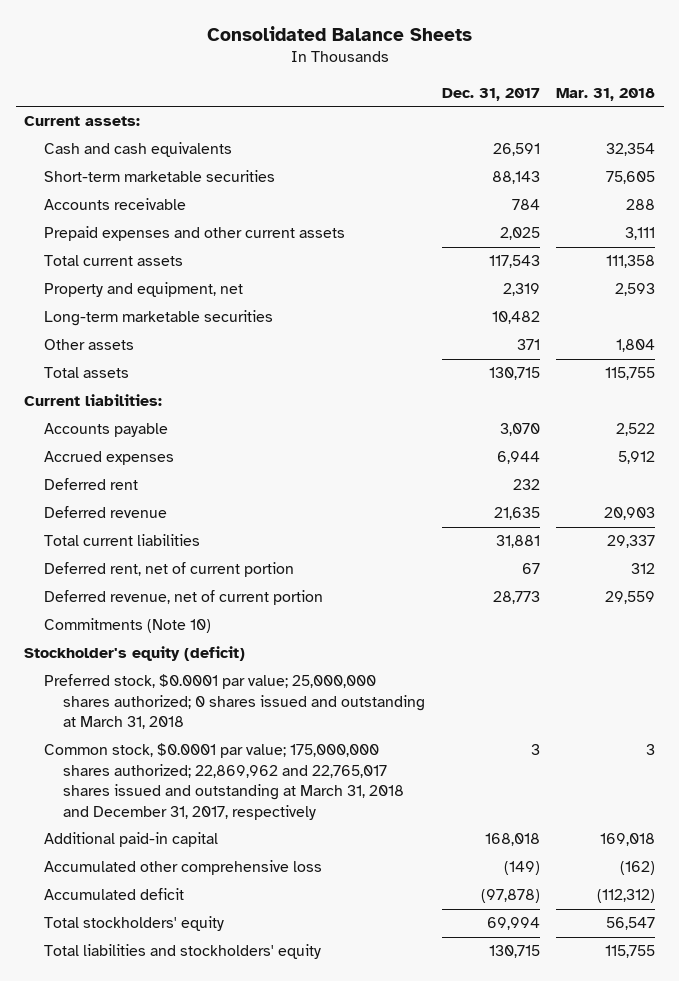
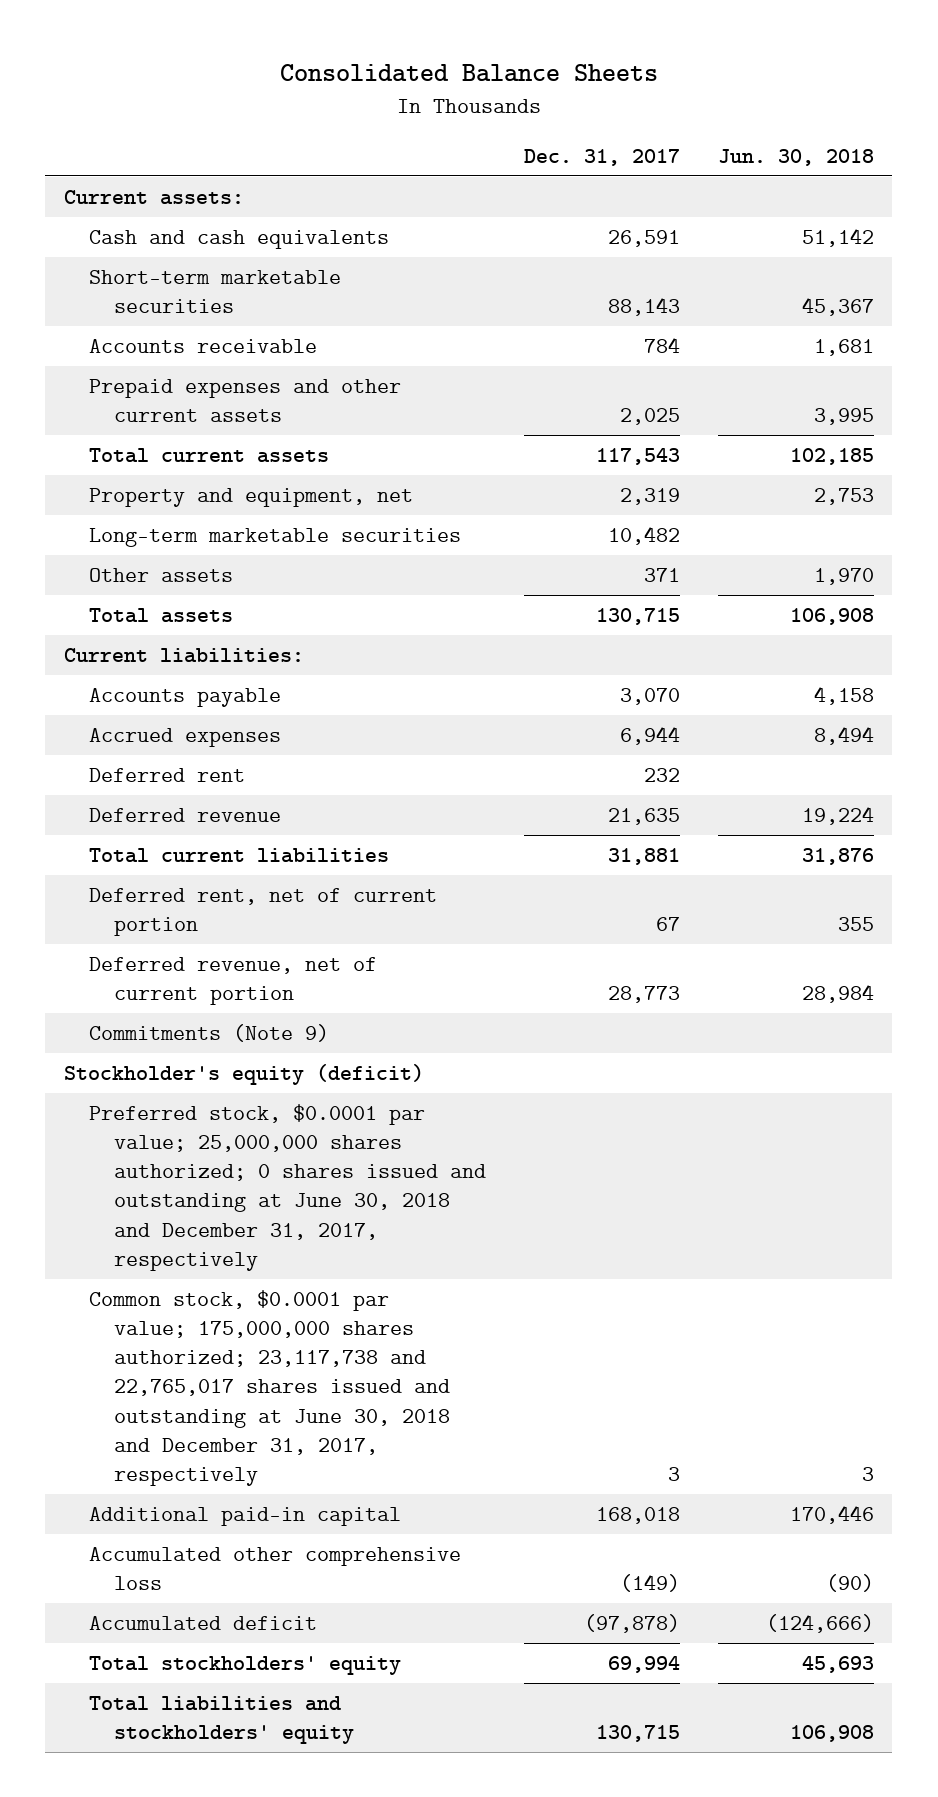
- | Dec. 31, 2017 | Mar. 31, 2018
+ | Dec. 31, 2017 | Jun. 30, 2018
- Commitments (Note 10)
+ Commitments (Note 9)
- Preferred stock, $0.0001 par value; 25,000,000 shares authorized; 0 shares issued and outstanding at March 31, 2018
- Common stock, $0.0001 par value; 175,000,000 shares authorized; 22,869,962 and 22,765,017 shares issued and outstanding at March 31, 2018 and December 31, 2017, respectively | 3 | 3
+ Preferred stock, $0.0001 par value; 25,000,000 shares authorized; 0 shares issued and outstanding at June 30, 2018 and December 31, 2017, respectively
+ Common stock, $0.0001 par value; 175,000,000 shares authorized; 23,117,738 and 22,765,017 shares issued and outstanding at June 30, 2018 and December 31, 2017, respectively | 3 | 3

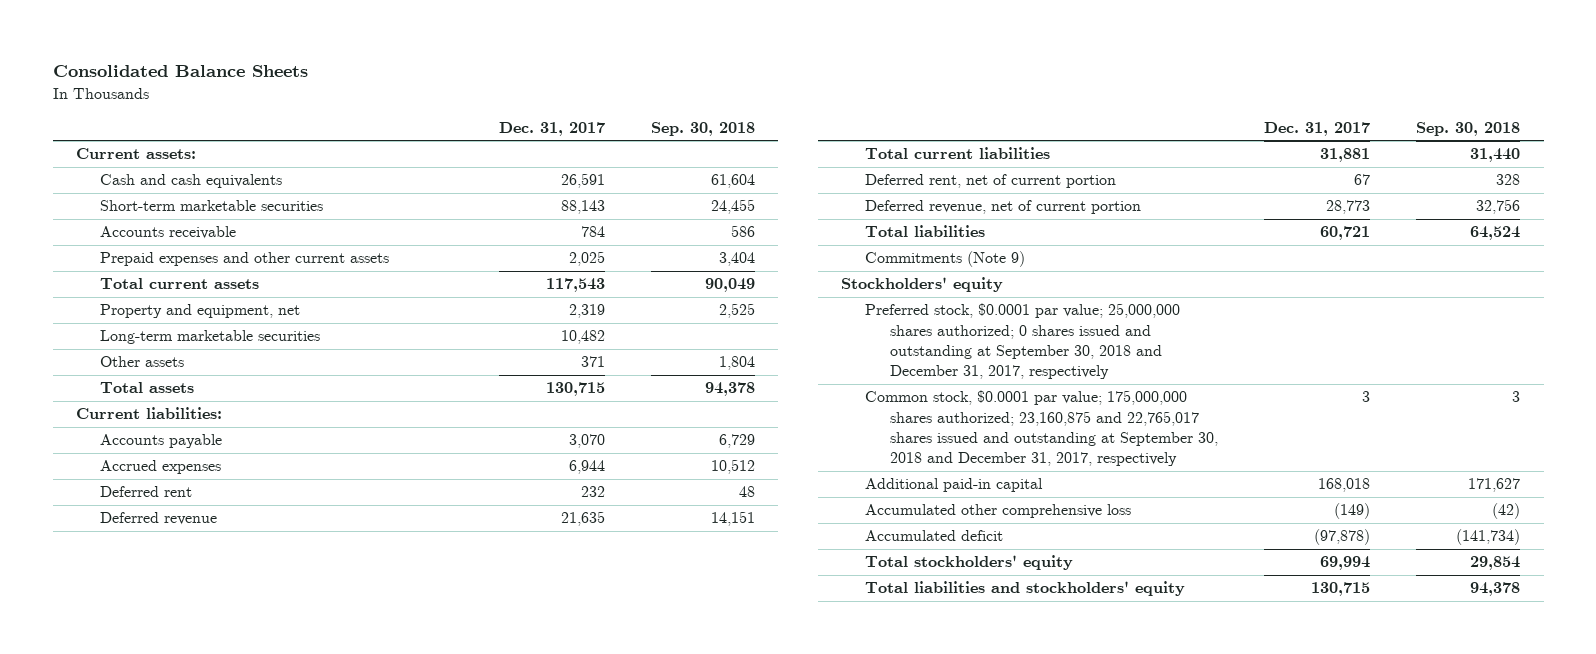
- | Dec. 31, 2017 | Jun. 30, 2018
+ | Dec. 31, 2017 | Sep. 30, 2018
+ Total liabilities | 60,721 | 64,524
- Stockholder's equity (deficit)
- Preferred stock, $0.0001 par value; 25,000,000 shares authorized; 0 shares issued and outstanding at June 30, 2018 and December 31, 2017, respectively
- Common stock, $0.0001 par value; 175,000,000 shares authorized; 23,117,738 and 22,765,017 shares issued and outstanding at June 30, 2018 and December 31, 2017, respectively | 3 | 3
+ Stockholders' equity
+ Preferred stock, $0.0001 par value; 25,000,000 shares authorized; 0 shares issued and outstanding at September 30, 2018 and December 31, 2017, respectively
+ Common stock, $0.0001 par value; 175,000,000 shares authorized; 23,160,875 and 22,765,017 shares issued and outstanding at September 30, 2018 and December 31, 2017, respectively | 3 | 3

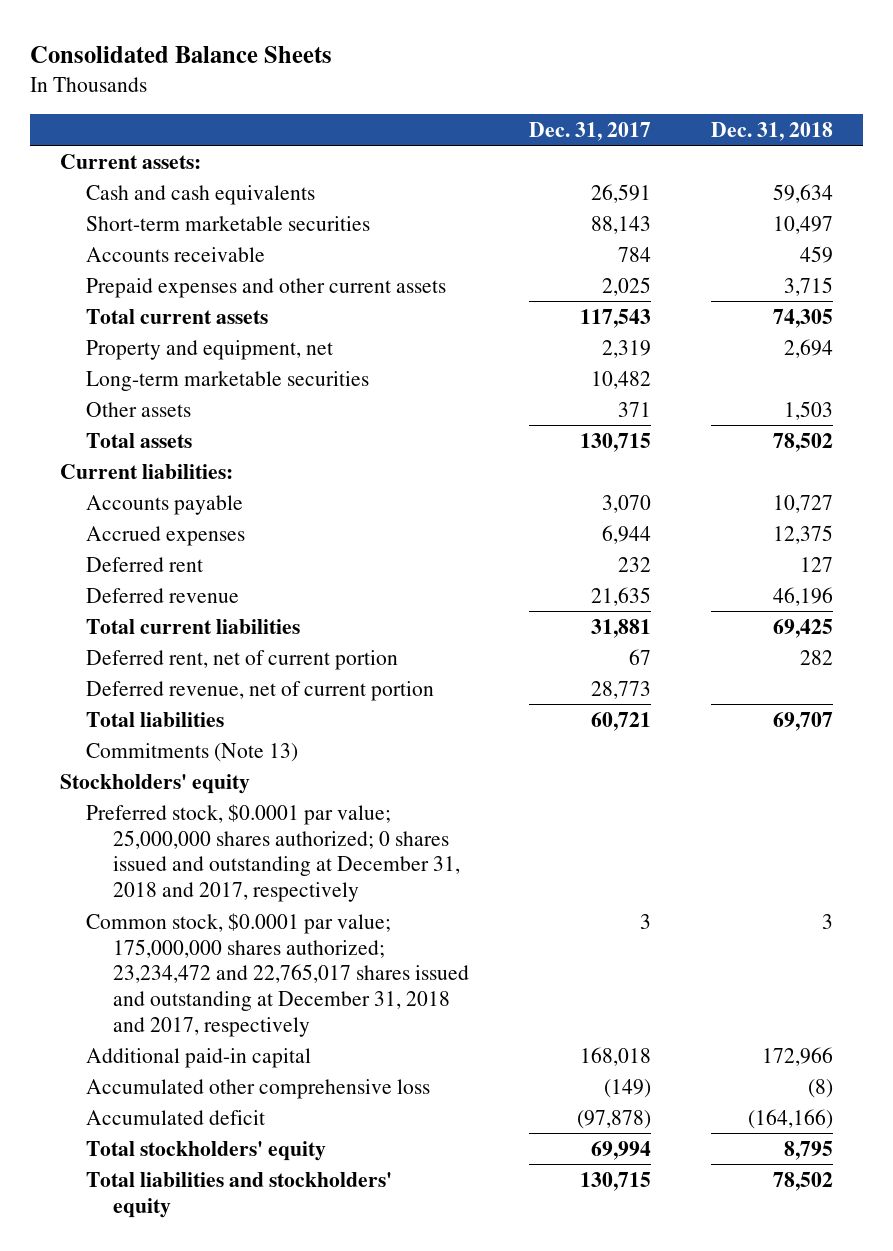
- | Dec. 31, 2017 | Sep. 30, 2018
+ | Dec. 31, 2017 | Dec. 31, 2018
- Commitments (Note 9)
+ Commitments (Note 13)
- Preferred stock, $0.0001 par value; 25,000,000 shares authorized; 0 shares issued and outstanding at September 30, 2018 and December 31, 2017, respectively
- Common stock, $0.0001 par value; 175,000,000 shares authorized; 23,160,875 and 22,765,017 shares issued and outstanding at September 30, 2018 and December 31, 2017, respectively | 3 | 3
+ Preferred stock, $0.0001 par value; 25,000,000 shares authorized; 0 shares issued and outstanding at December 31, 2018 and 2017, respectively
+ Common stock, $0.0001 par value; 175,000,000 shares authorized; 23,234,472 and 22,765,017 shares issued and outstanding at December 31, 2018 and 2017, respectively | 3 | 3

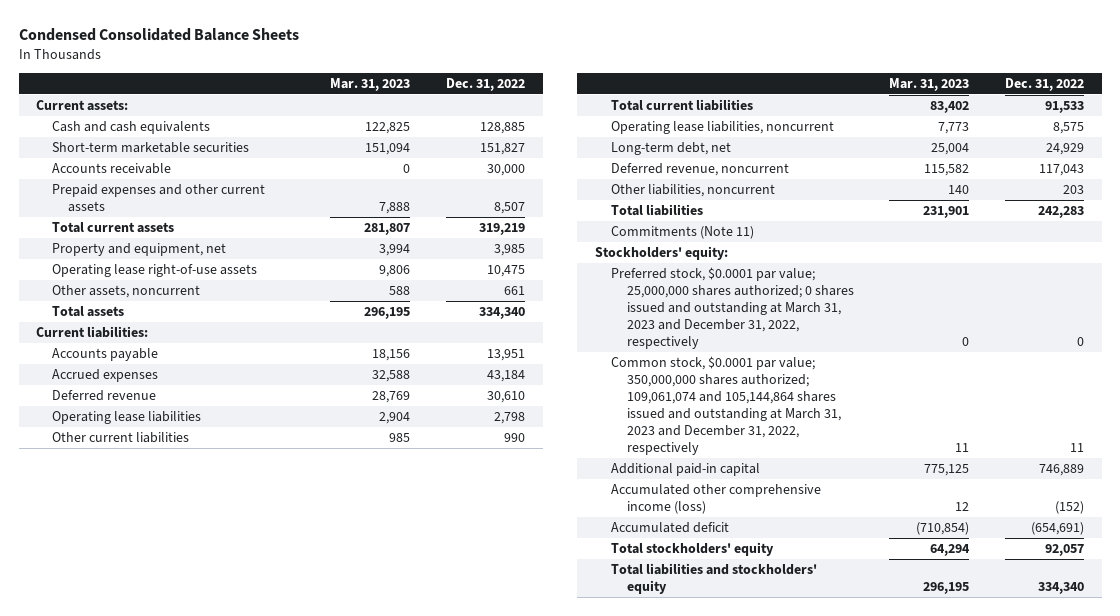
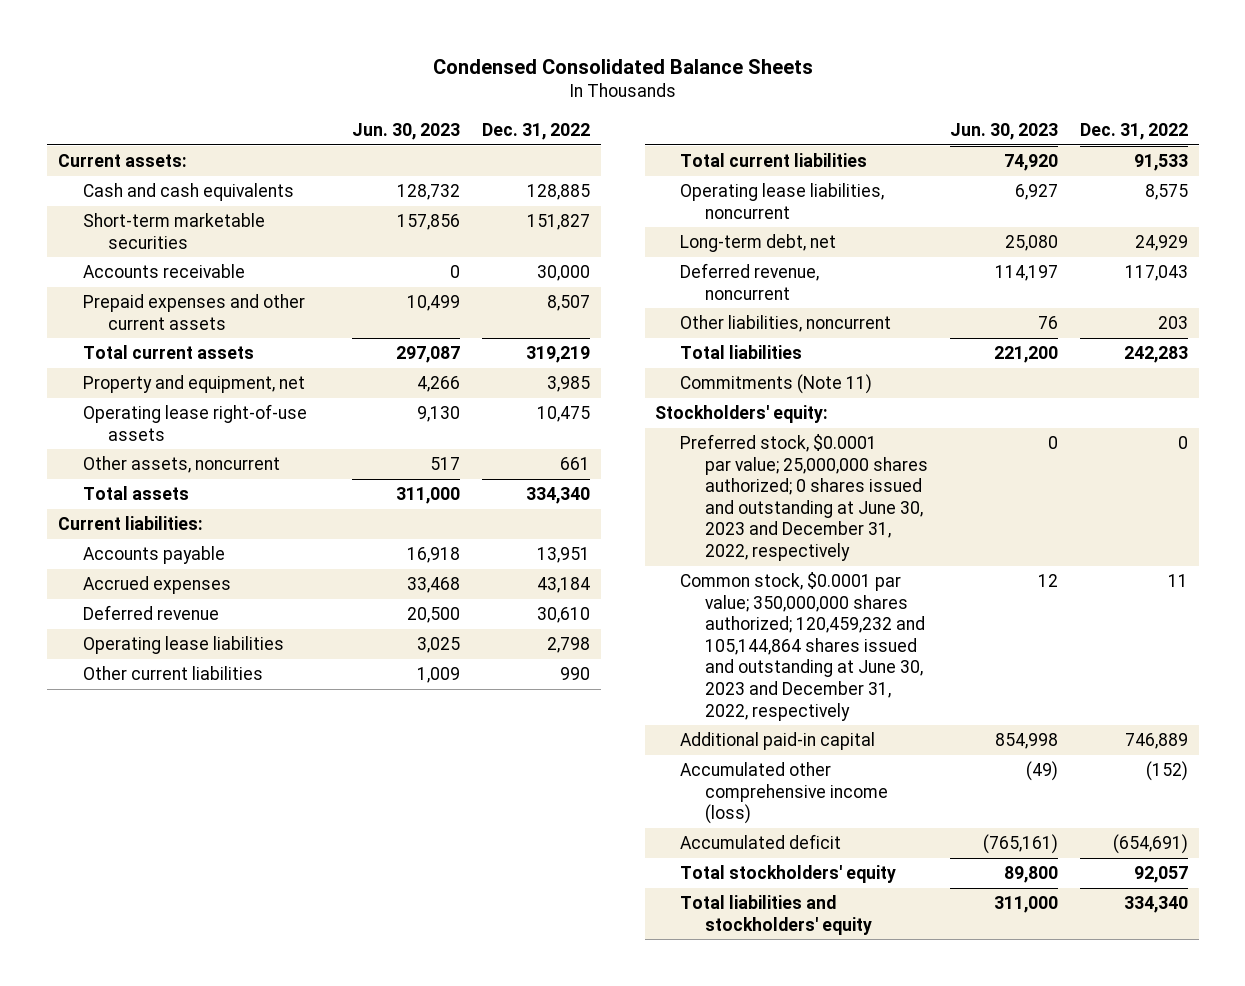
- | Mar. 31, 2023 | Dec. 31, 2022
+ | Jun. 30, 2023 | Dec. 31, 2022
- Preferred stock, $0.0001 par value; 25,000,000 shares authorized; 0 shares issued and outstanding at March 31, 2023 and December 31, 2022, respectively | 0 | 0
- Common stock, $0.0001 par value; 350,000,000 shares authorized; 109,061,074 and 105,144,864 shares issued and outstanding at March 31, 2023 and December 31, 2022, respectively | 11 | 11
+ Preferred stock, $0.0001 par value; 25,000,000 shares authorized; 0 shares issued and outstanding at June 30, 2023 and December 31, 2022, respectively | 0 | 0
+ Common stock, $0.0001 par value; 350,000,000 shares authorized; 120,459,232 and 105,144,864 shares issued and outstanding at June 30, 2023 and December 31, 2022, respectively | 12 | 11

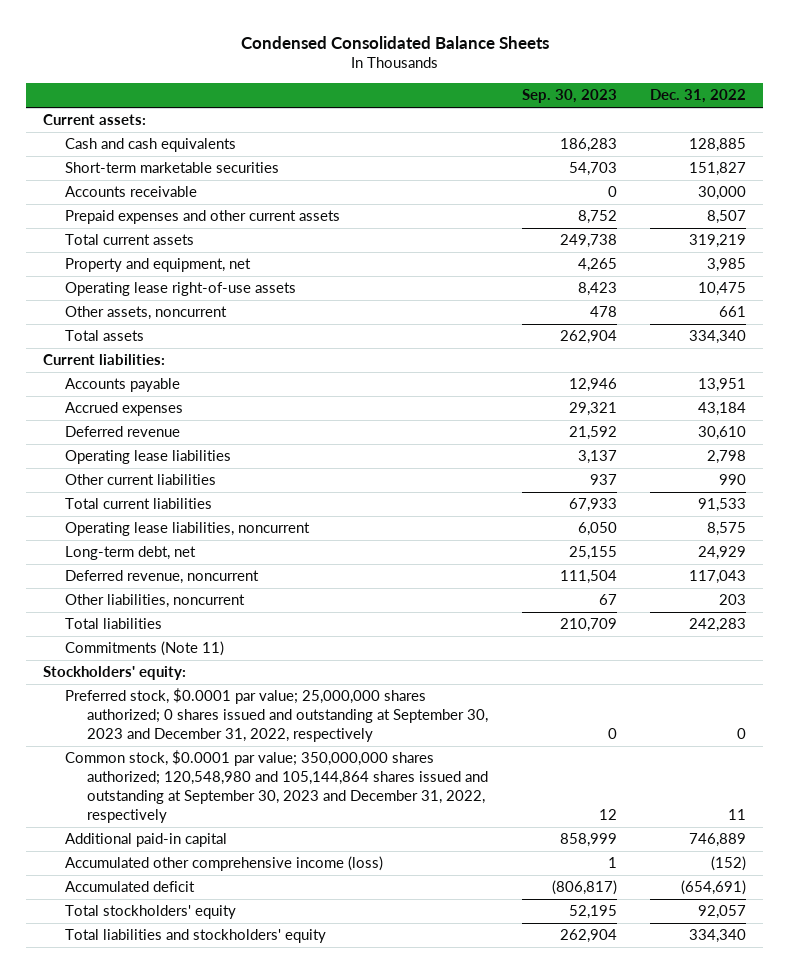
- | Jun. 30, 2023 | Dec. 31, 2022
+ | Sep. 30, 2023 | Dec. 31, 2022
- Preferred stock, $0.0001 par value; 25,000,000 shares authorized; 0 shares issued and outstanding at June 30, 2023 and December 31, 2022, respectively | 0 | 0
- Common stock, $0.0001 par value; 350,000,000 shares authorized; 120,459,232 and 105,144,864 shares issued and outstanding at June 30, 2023 and December 31, 2022, respectively | 12 | 11
+ Preferred stock, $0.0001 par value; 25,000,000 shares authorized; 0 shares issued and outstanding at September 30, 2023 and December 31, 2022, respectively | 0 | 0
+ Common stock, $0.0001 par value; 350,000,000 shares authorized; 120,548,980 and 105,144,864 shares issued and outstanding at September 30, 2023 and December 31, 2022, respectively | 12 | 11

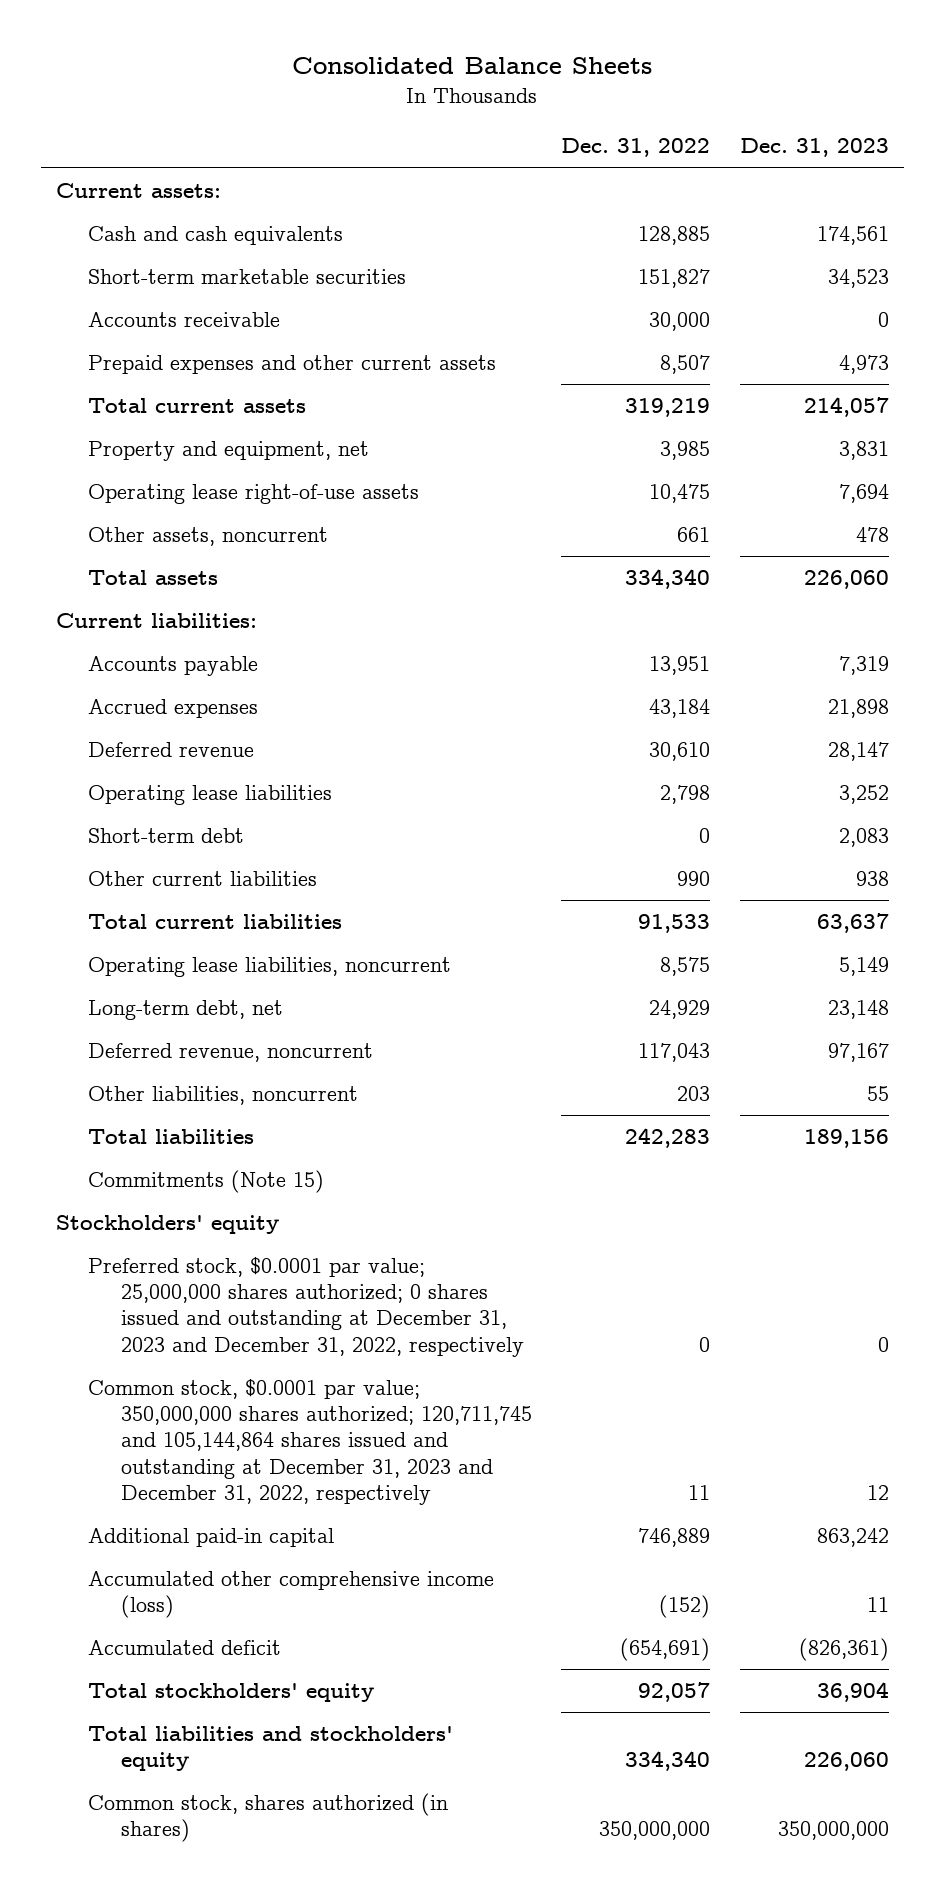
- Condensed Consolidated Balance Sheets
+ Consolidated Balance Sheets
- | Sep. 30, 2023 | Dec. 31, 2022
+ | Dec. 31, 2022 | Dec. 31, 2023
+ Short-term debt | 0 | 2,083
- Commitments (Note 11)
- Stockholders' equity:
- Preferred stock, $0.0001 par value; 25,000,000 shares authorized; 0 shares issued and outstanding at September 30, 2023 and December 31, 2022, respectively | 0 | 0
- Common stock, $0.0001 par value; 350,000,000 shares authorized; 120,548,980 and 105,144,864 shares issued and outstanding at September 30, 2023 and December 31, 2022, respectively | 12 | 11
+ Commitments (Note 15)
+ Stockholders' equity
+ Preferred stock, $0.0001 par value; 25,000,000 shares authorized; 0 shares issued and outstanding at December 31, 2023 and December 31, 2022, respectively | 0 | 0
+ Common stock, $0.0001 par value; 350,000,000 shares authorized; 120,711,745 and 105,144,864 shares issued and outstanding at December 31, 2023 and December 31, 2022, respectively | 11 | 12
+ Common stock, shares authorized (in shares) | 350,000,000 | 350,000,000

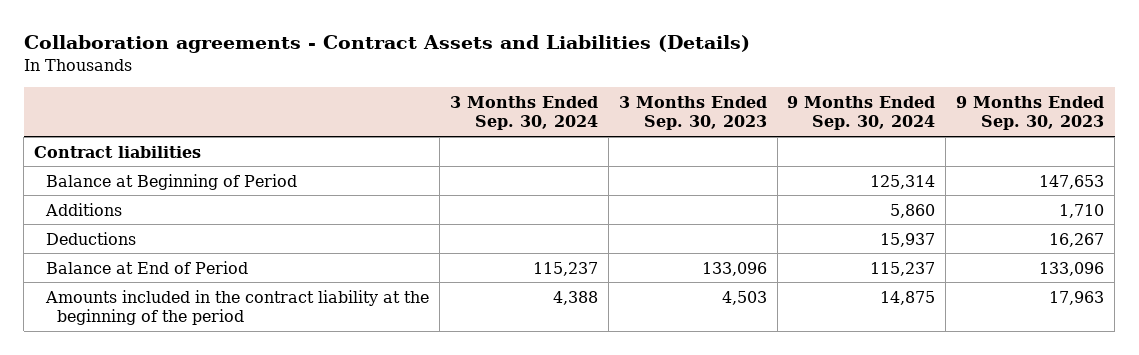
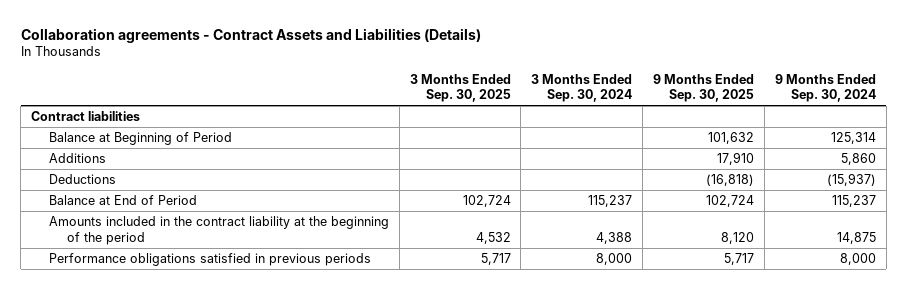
- | 3 Months Ended Sep. 30, 2024 | 3 Months Ended Sep. 30, 2023 | 9 Months Ended Sep. 30, 2024 | 9 Months Ended Sep. 30, 2023
+ | 3 Months Ended Sep. 30, 2025 | 3 Months Ended Sep. 30, 2024 | 9 Months Ended Sep. 30, 2025 | 9 Months Ended Sep. 30, 2024
- Deductions | | | 15,937 | 16,267
+ Deductions | | | (16,818) | (15,937)
+ Performance obligations satisfied in previous periods | 5,717 | 8,000 | 5,717 | 8,000

